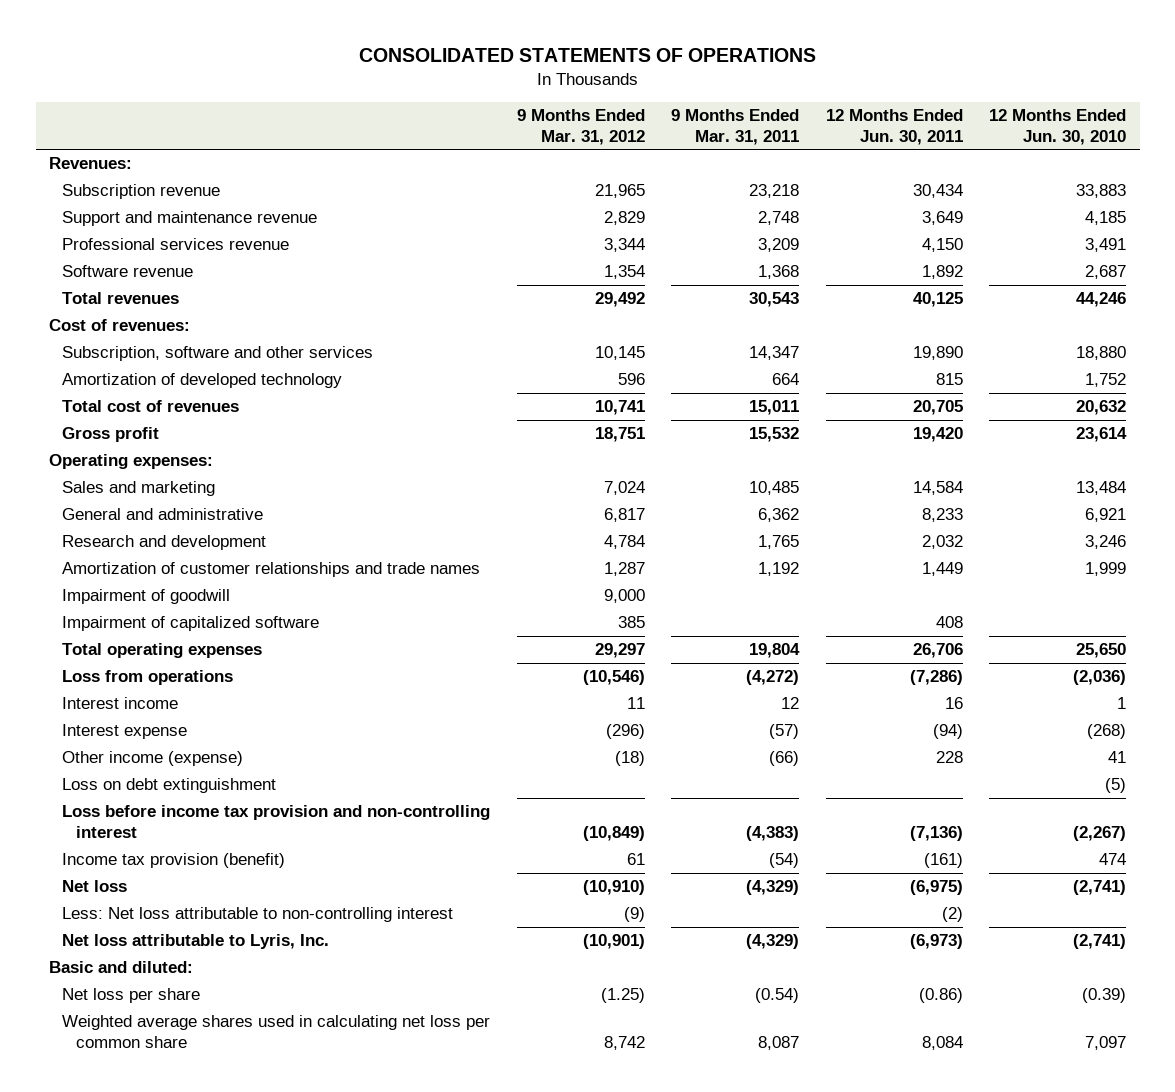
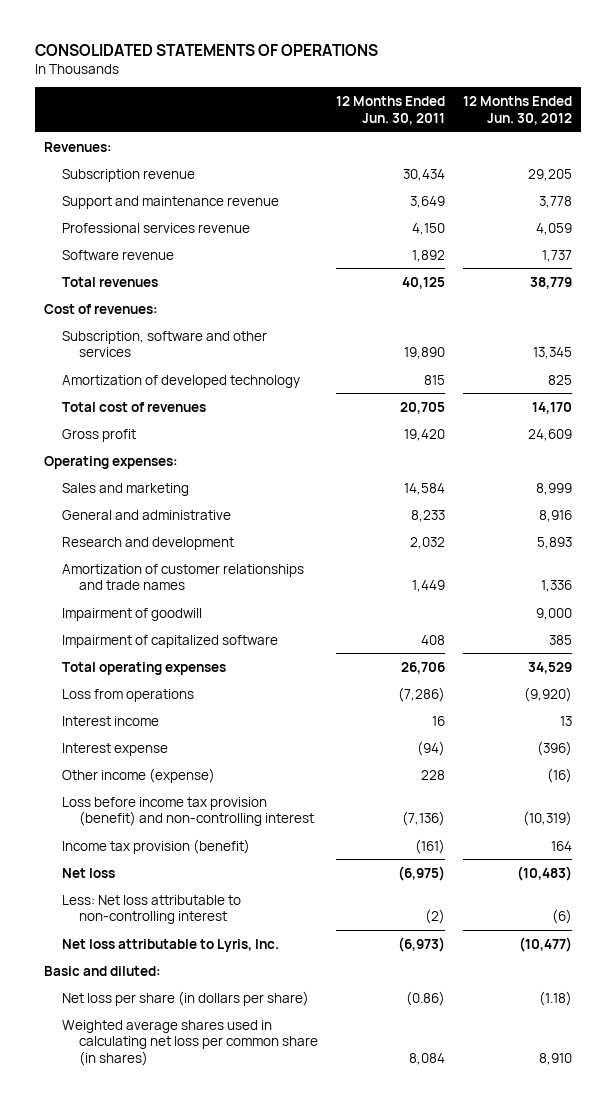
- | 9 Months Ended Mar. 31, 2012 | 9 Months Ended Mar. 31, 2011 | 12 Months Ended Jun. 30, 2011 | 12 Months Ended Jun. 30, 2010
+ | 12 Months Ended Jun. 30, 2011 | 12 Months Ended Jun. 30, 2012
- Loss on debt extinguishment | | | | (5)
- Loss before income tax provision and non-controlling interest | (10,849) | (4,383) | (7,136) | (2,267)
+ Loss before income tax provision (benefit) and non-controlling interest | (7,136) | (10,319)
- Net loss per share | (1.25) | (0.54) | (0.86) | (0.39)
- Weighted average shares used in calculating net loss per common share | 8,742 | 8,087 | 8,084 | 7,097
+ Net loss per share (in dollars per share) | (0.86) | (1.18)
+ Weighted average shares used in calculating net loss per common share (in shares) | 8,084 | 8,910

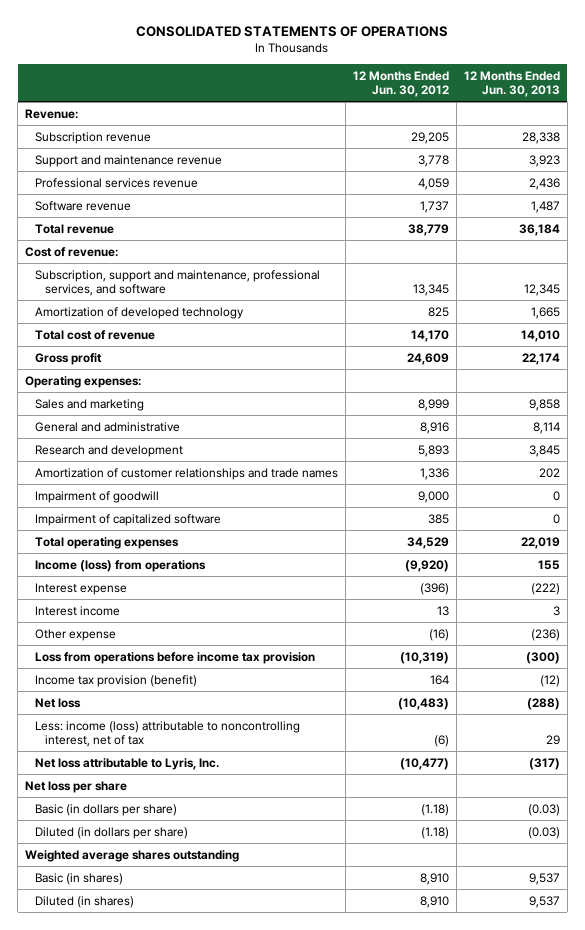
- | 12 Months Ended Jun. 30, 2011 | 12 Months Ended Jun. 30, 2012
+ | 12 Months Ended Jun. 30, 2012 | 12 Months Ended Jun. 30, 2013
- Revenues:
+ Revenue:
- Total revenues | 40,125 | 38,779
- Cost of revenues:
- Subscription, software and other services | 19,890 | 13,345
+ Total revenue | 38,779 | 36,184
+ Cost of revenue:
+ Subscription, support and maintenance, professional services, and software | 13,345 | 12,345
- Total cost of revenues | 20,705 | 14,170
+ Total cost of revenue | 14,170 | 14,010
- Loss from operations | (7,286) | (9,920)
+ Income (loss) from operations | (9,920) | 155
- Other income (expense) | 228 | (16)
- Loss before income tax provision (benefit) and non-controlling interest | (7,136) | (10,319)
moved down: Interest income | 13 | 3
+ Other expense | (16) | (236)
+ Loss from operations before income tax provision | (10,319) | (300)
- Less: Net loss attributable to non-controlling interest | (2) | (6)
+ Less: income (loss) attributable to noncontrolling interest, net of tax | (6) | 29
- Basic and diluted:
- Net loss per share (in dollars per share) | (0.86) | (1.18)
- Weighted average shares used in calculating net loss per common share (in shares) | 8,084 | 8,910
+ Net loss per share
+ Basic (in dollars per share) | (1.18) | (0.03)
+ Diluted (in dollars per share) | (1.18) | (0.03)
+ Weighted average shares outstanding
+ Basic (in shares) | 8,910 | 9,537
+ Diluted (in shares) | 8,910 | 9,537

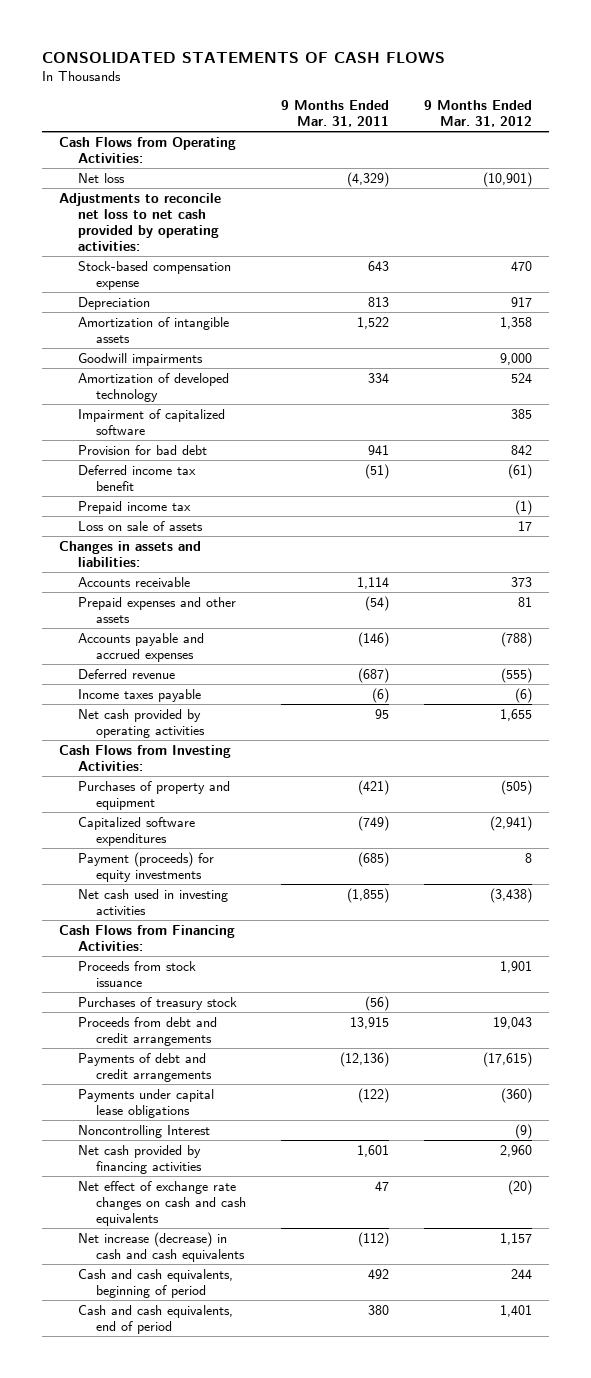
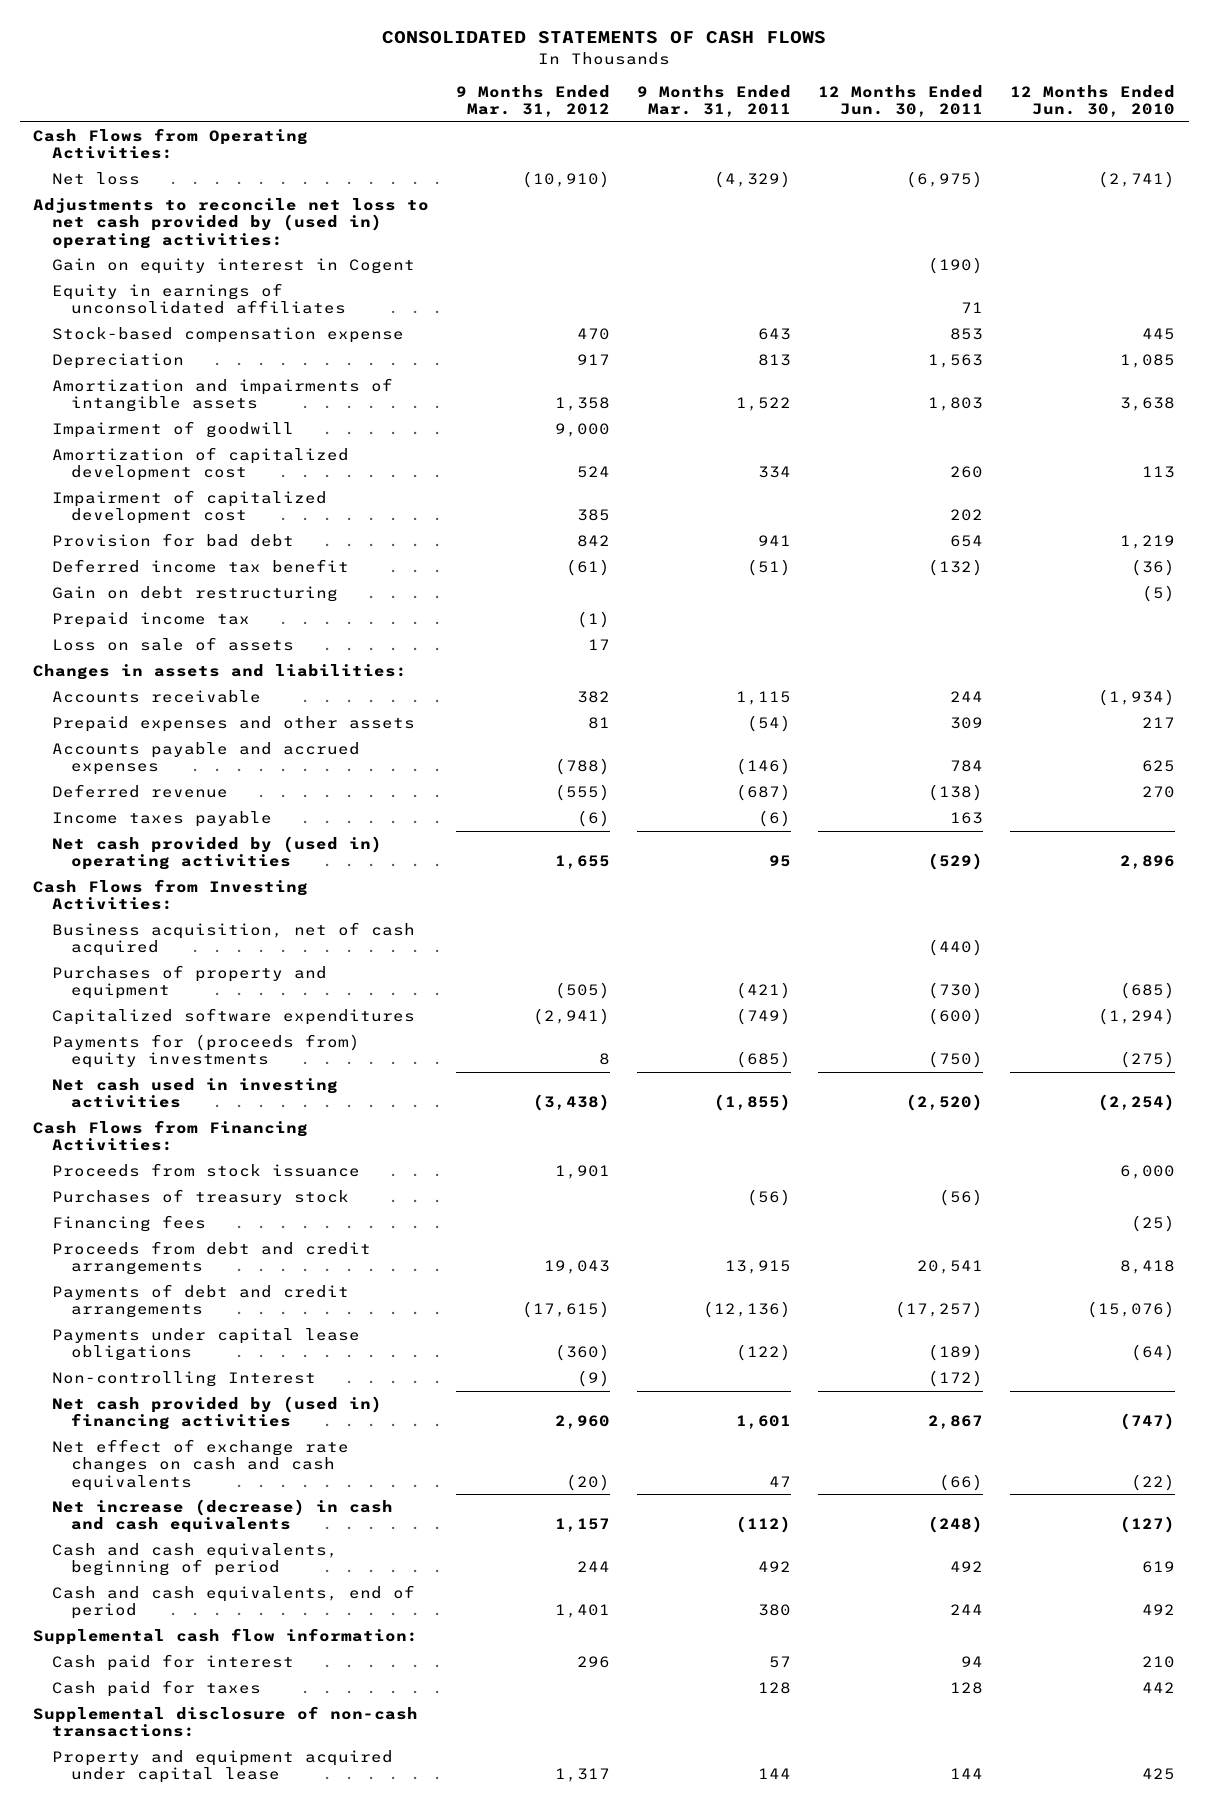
- | 9 Months Ended Mar. 31, 2011 | 9 Months Ended Mar. 31, 2012
+ | 9 Months Ended Mar. 31, 2012 | 9 Months Ended Mar. 31, 2011 | 12 Months Ended Jun. 30, 2011 | 12 Months Ended Jun. 30, 2010
- Net loss | (4,329) | (10,901)
- Adjustments to reconcile net loss to net cash provided by operating activities:
+ Net loss | (10,910) | (4,329) | (6,975) | (2,741)
+ Adjustments to reconcile net loss to net cash provided by (used in) operating activities:
+ Gain on equity interest in Cogent | | | (190) |
+ Equity in earnings of unconsolidated affiliates | | | 71 |
- Amortization of intangible assets | 1,522 | 1,358
- Goodwill impairments | | 9,000
- Amortization of developed technology | 334 | 524
- Impairment of capitalized software | | 385
+ Amortization and impairments of intangible assets | 1,358 | 1,522 | 1,803 | 3,638
+ Impairment of goodwill | 9,000 | | |
+ Amortization of capitalized development cost | 524 | 334 | 260 | 113
+ Impairment of capitalized development cost | 385 | | 202 |
+ Gain on debt restructuring | | | | (5)
- Accounts receivable | 1,114 | 373
+ Accounts receivable | 382 | 1,115 | 244 | (1,934)
- Net cash provided by operating activities | 95 | 1,655
+ Net cash provided by (used in) operating activities | 1,655 | 95 | (529) | 2,896
+ Business acquisition, net of cash acquired | | | (440) |
- Payment (proceeds) for equity investments | (685) | 8
+ Payments for (proceeds from) equity investments | 8 | (685) | (750) | (275)
+ Financing fees | | | | (25)
- Noncontrolling Interest | | (9)
- Net cash provided by financing activities | 1,601 | 2,960
+ Non-controlling Interest | (9) | | (172) |
+ Net cash provided by (used in) financing activities | 2,960 | 1,601 | 2,867 | (747)
+ Supplemental cash flow information:
+ Cash paid for interest | 296 | 57 | 94 | 210
+ Cash paid for taxes | | 128 | 128 | 442
+ Supplemental disclosure of non-cash transactions:
+ Property and equipment acquired under capital lease | 1,317 | 144 | 144 | 425

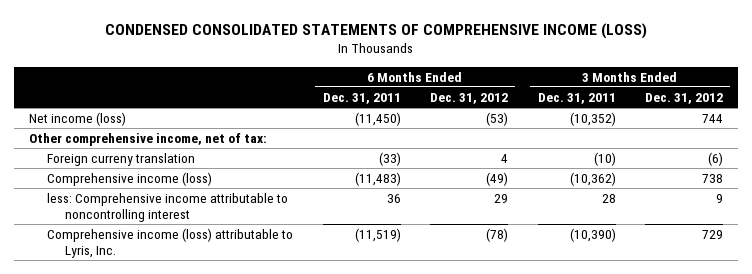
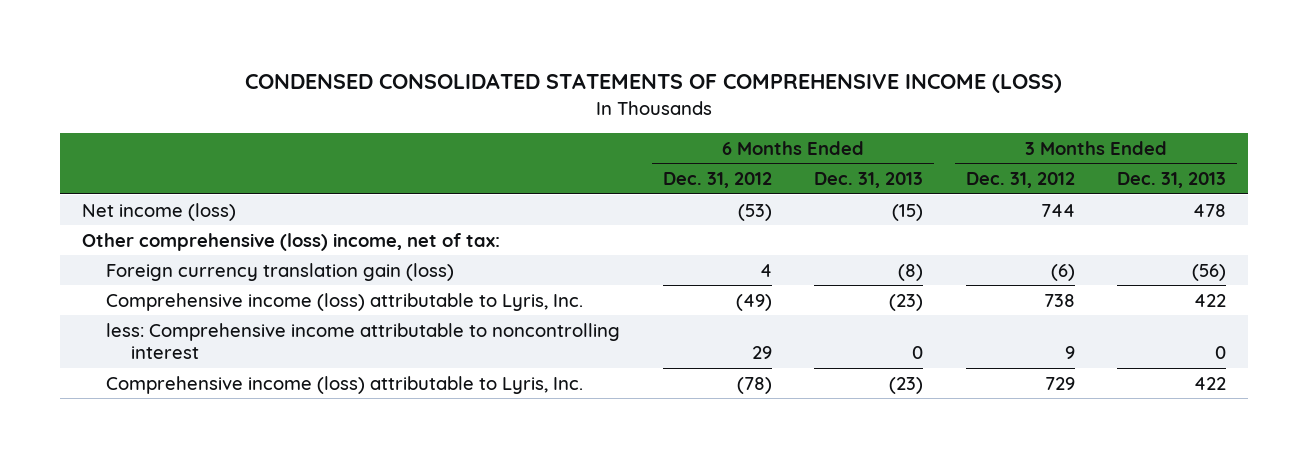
- | 6 Months Ended Dec. 31, 2011 | 6 Months Ended Dec. 31, 2012 | 3 Months Ended Dec. 31, 2011 | 3 Months Ended Dec. 31, 2012
+ | 6 Months Ended Dec. 31, 2012 | 6 Months Ended Dec. 31, 2013 | 3 Months Ended Dec. 31, 2012 | 3 Months Ended Dec. 31, 2013
- Other comprehensive income, net of tax:
- Foreign curreny translation | (33) | 4 | (10) | (6)
- Comprehensive income (loss) | (11,483) | (49) | (10,362) | 738
+ Other comprehensive (loss) income, net of tax:
+ Foreign currency translation gain (loss) | 4 | (8) | (6) | (56)
+ Comprehensive income (loss) attributable to Lyris, Inc. | (49) | (23) | 738 | 422

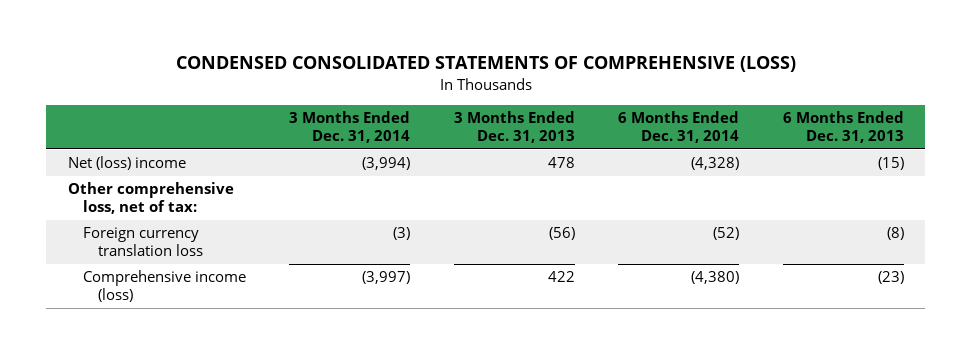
- CONDENSED CONSOLIDATED STATEMENTS OF COMPREHENSIVE INCOME (LOSS)
+ CONDENSED CONSOLIDATED STATEMENTS OF COMPREHENSIVE (LOSS)
- | 6 Months Ended Dec. 31, 2012 | 6 Months Ended Dec. 31, 2013 | 3 Months Ended Dec. 31, 2012 | 3 Months Ended Dec. 31, 2013
+ | 3 Months Ended Dec. 31, 2014 | 3 Months Ended Dec. 31, 2013 | 6 Months Ended Dec. 31, 2014 | 6 Months Ended Dec. 31, 2013
- Net income (loss) | (53) | (15) | 744 | 478
- Other comprehensive (loss) income, net of tax:
- Foreign currency translation gain (loss) | 4 | (8) | (6) | (56)
- Comprehensive income (loss) attributable to Lyris, Inc. | (49) | (23) | 738 | 422
- less: Comprehensive income attributable to noncontrolling interest | 29 | 0 | 9 | 0
- Comprehensive income (loss) attributable to Lyris, Inc. | (78) | (23) | 729 | 422
+ Net (loss) income | (3,994) | 478 | (4,328) | (15)
+ Other comprehensive loss, net of tax:
+ Foreign currency translation loss | (3) | (56) | (52) | (8)
+ Comprehensive income (loss) | (3,997) | 422 | (4,380) | (23)

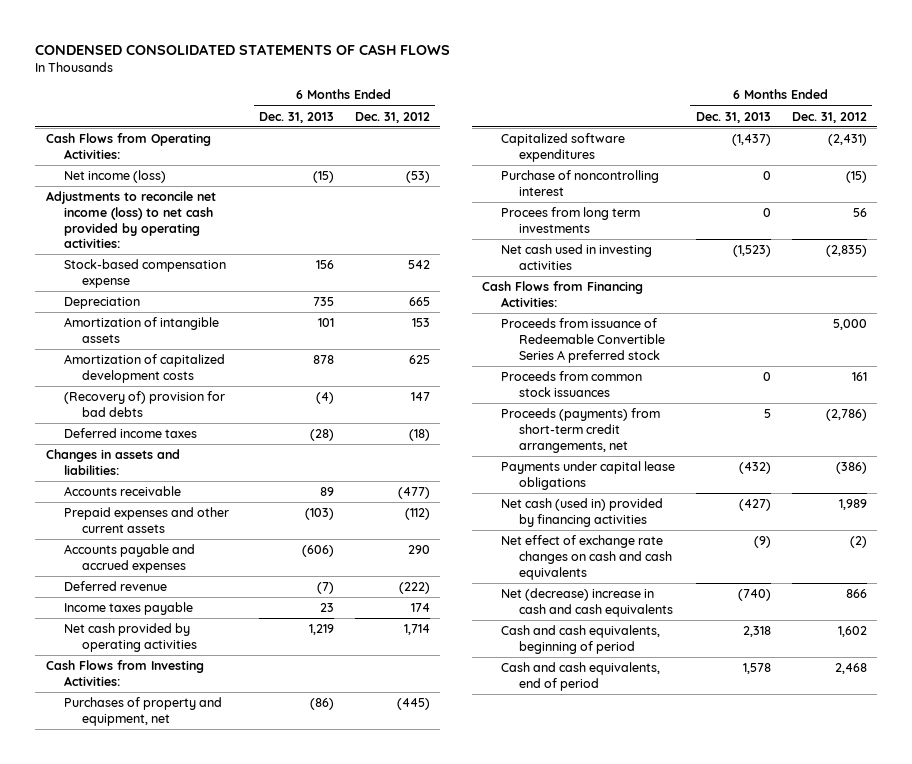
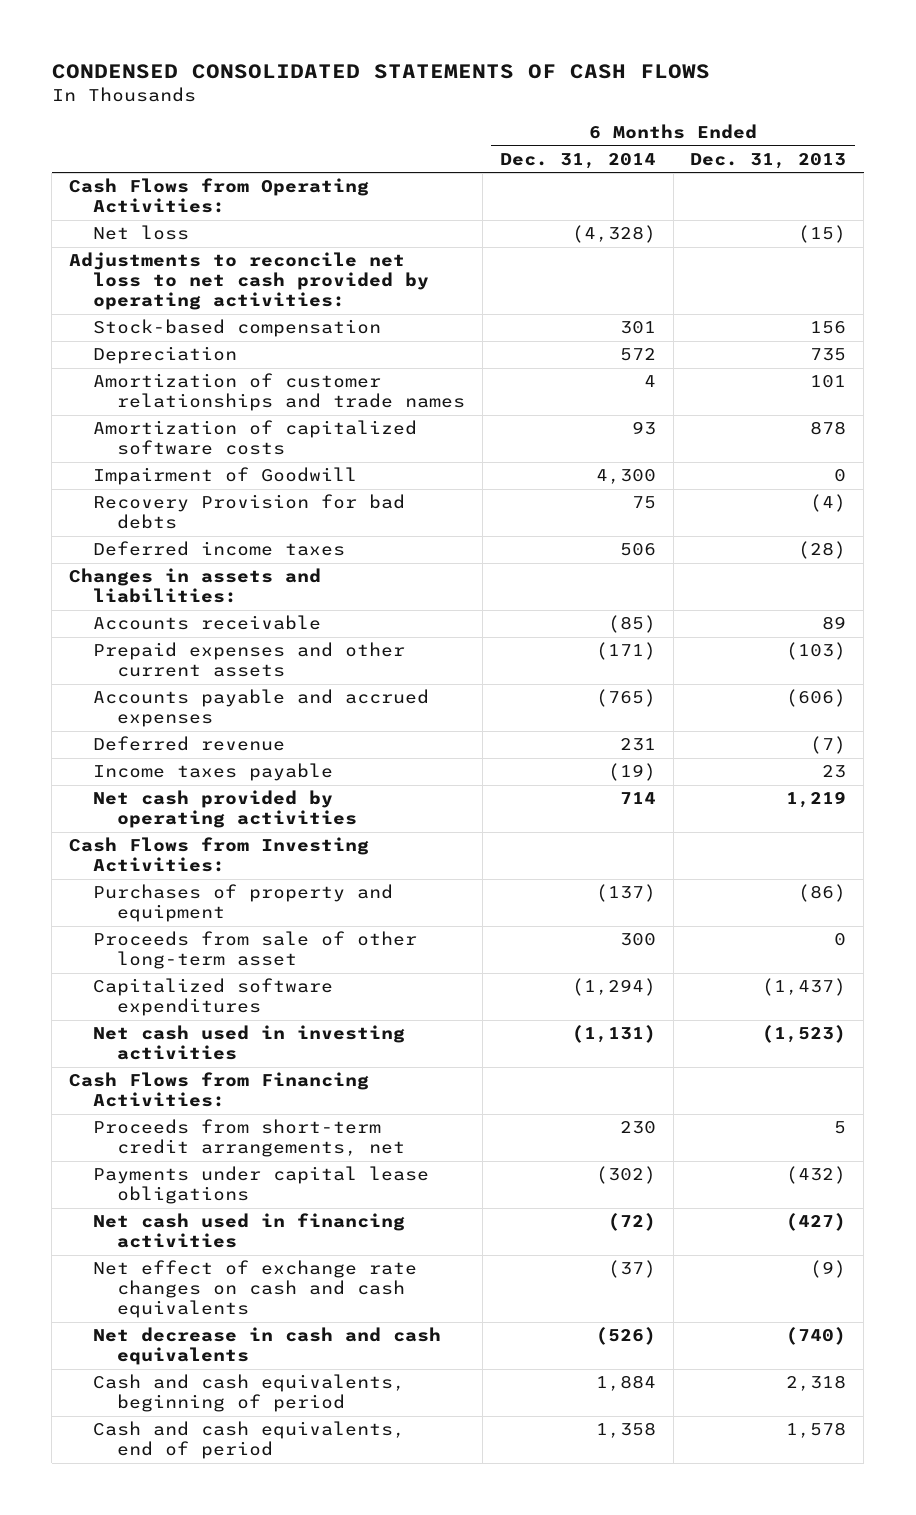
- | 6 Months Ended Dec. 31, 2013 | 6 Months Ended Dec. 31, 2012
+ | 6 Months Ended Dec. 31, 2014 | 6 Months Ended Dec. 31, 2013
- Net income (loss) | (15) | (53)
- Adjustments to reconcile net income (loss) to net cash provided by operating activities:
- Stock-based compensation expense | 156 | 542
+ Net loss | (4,328) | (15)
+ Adjustments to reconcile net loss to net cash provided by operating activities:
+ Stock-based compensation | 301 | 156
- Amortization of intangible assets | 101 | 153
- Amortization of capitalized development costs | 878 | 625
- (Recovery of) provision for bad debts | (4) | 147
+ Amortization of customer relationships and trade names | 4 | 101
+ Amortization of capitalized software costs | 93 | 878
+ Impairment of Goodwill | 4,300 | 0
+ Recovery Provision for bad debts | 75 | (4)
- Purchases of property and equipment, net | (86) | (445)
+ Purchases of property and equipment | (137) | (86)
+ Proceeds from sale of other long-term asset | 300 | 0
- Purchase of noncontrolling interest | 0 | (15)
- Procees from long term investments | 0 | 56
- Proceeds from issuance of Redeemable Convertible Series A preferred stock | | 5,000
- Proceeds from common stock issuances | 0 | 161
- Proceeds (payments) from short-term credit arrangements, net | 5 | (2,786)
+ Proceeds from short-term credit arrangements, net | 230 | 5
- Net cash (used in) provided by financing activities | (427) | 1,989
+ Net cash used in financing activities | (72) | (427)
- Net (decrease) increase in cash and cash equivalents | (740) | 866
+ Net decrease in cash and cash equivalents | (526) | (740)

